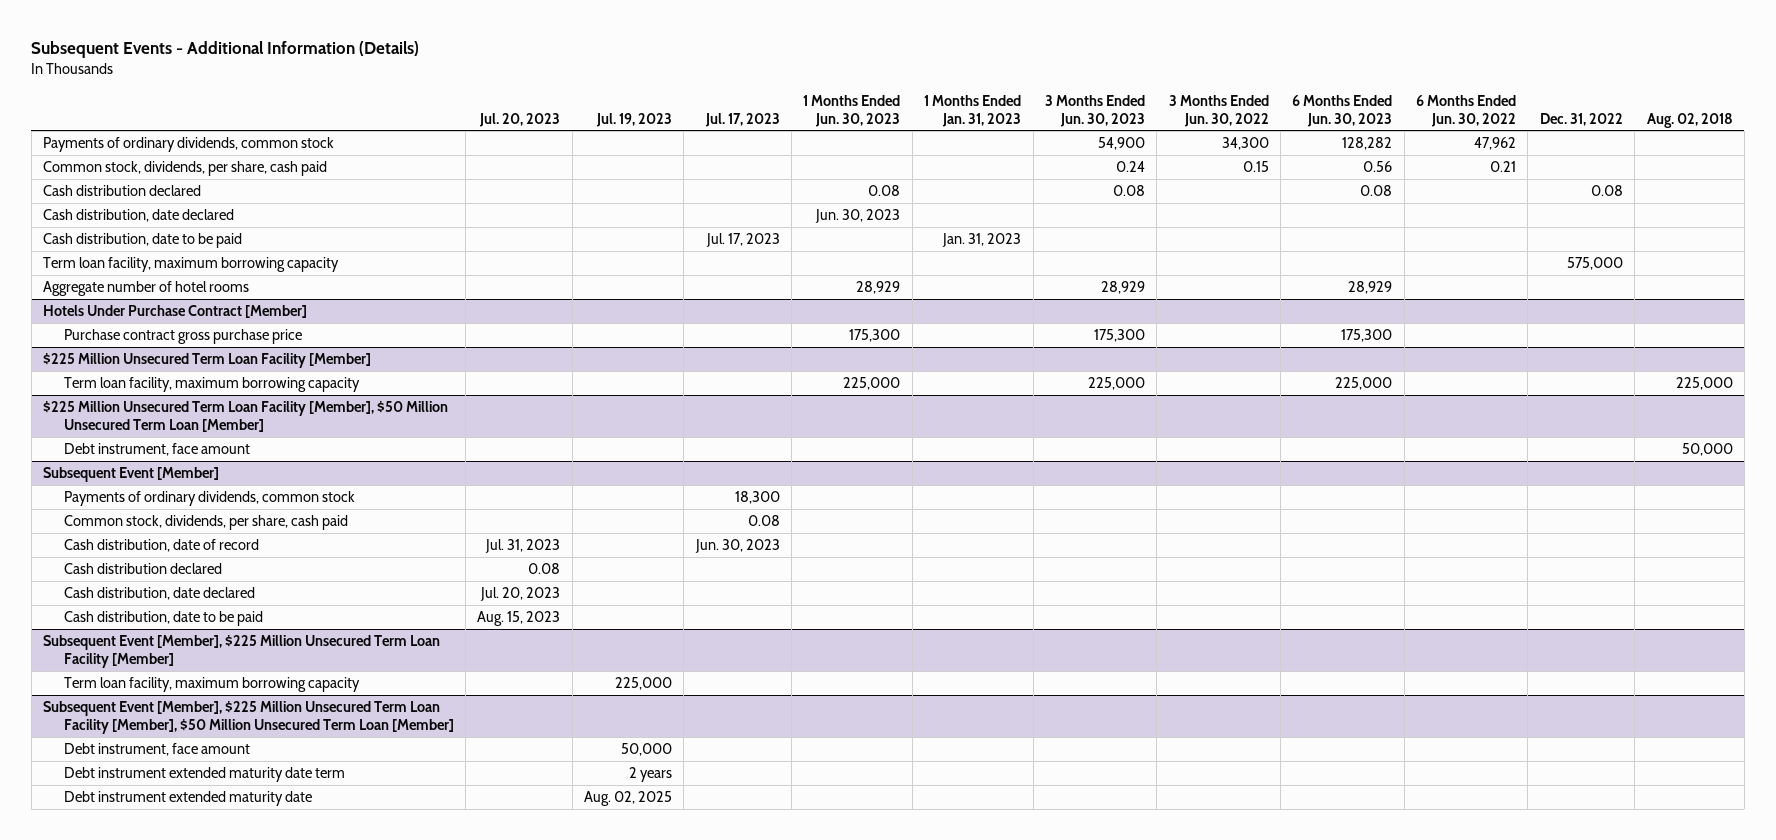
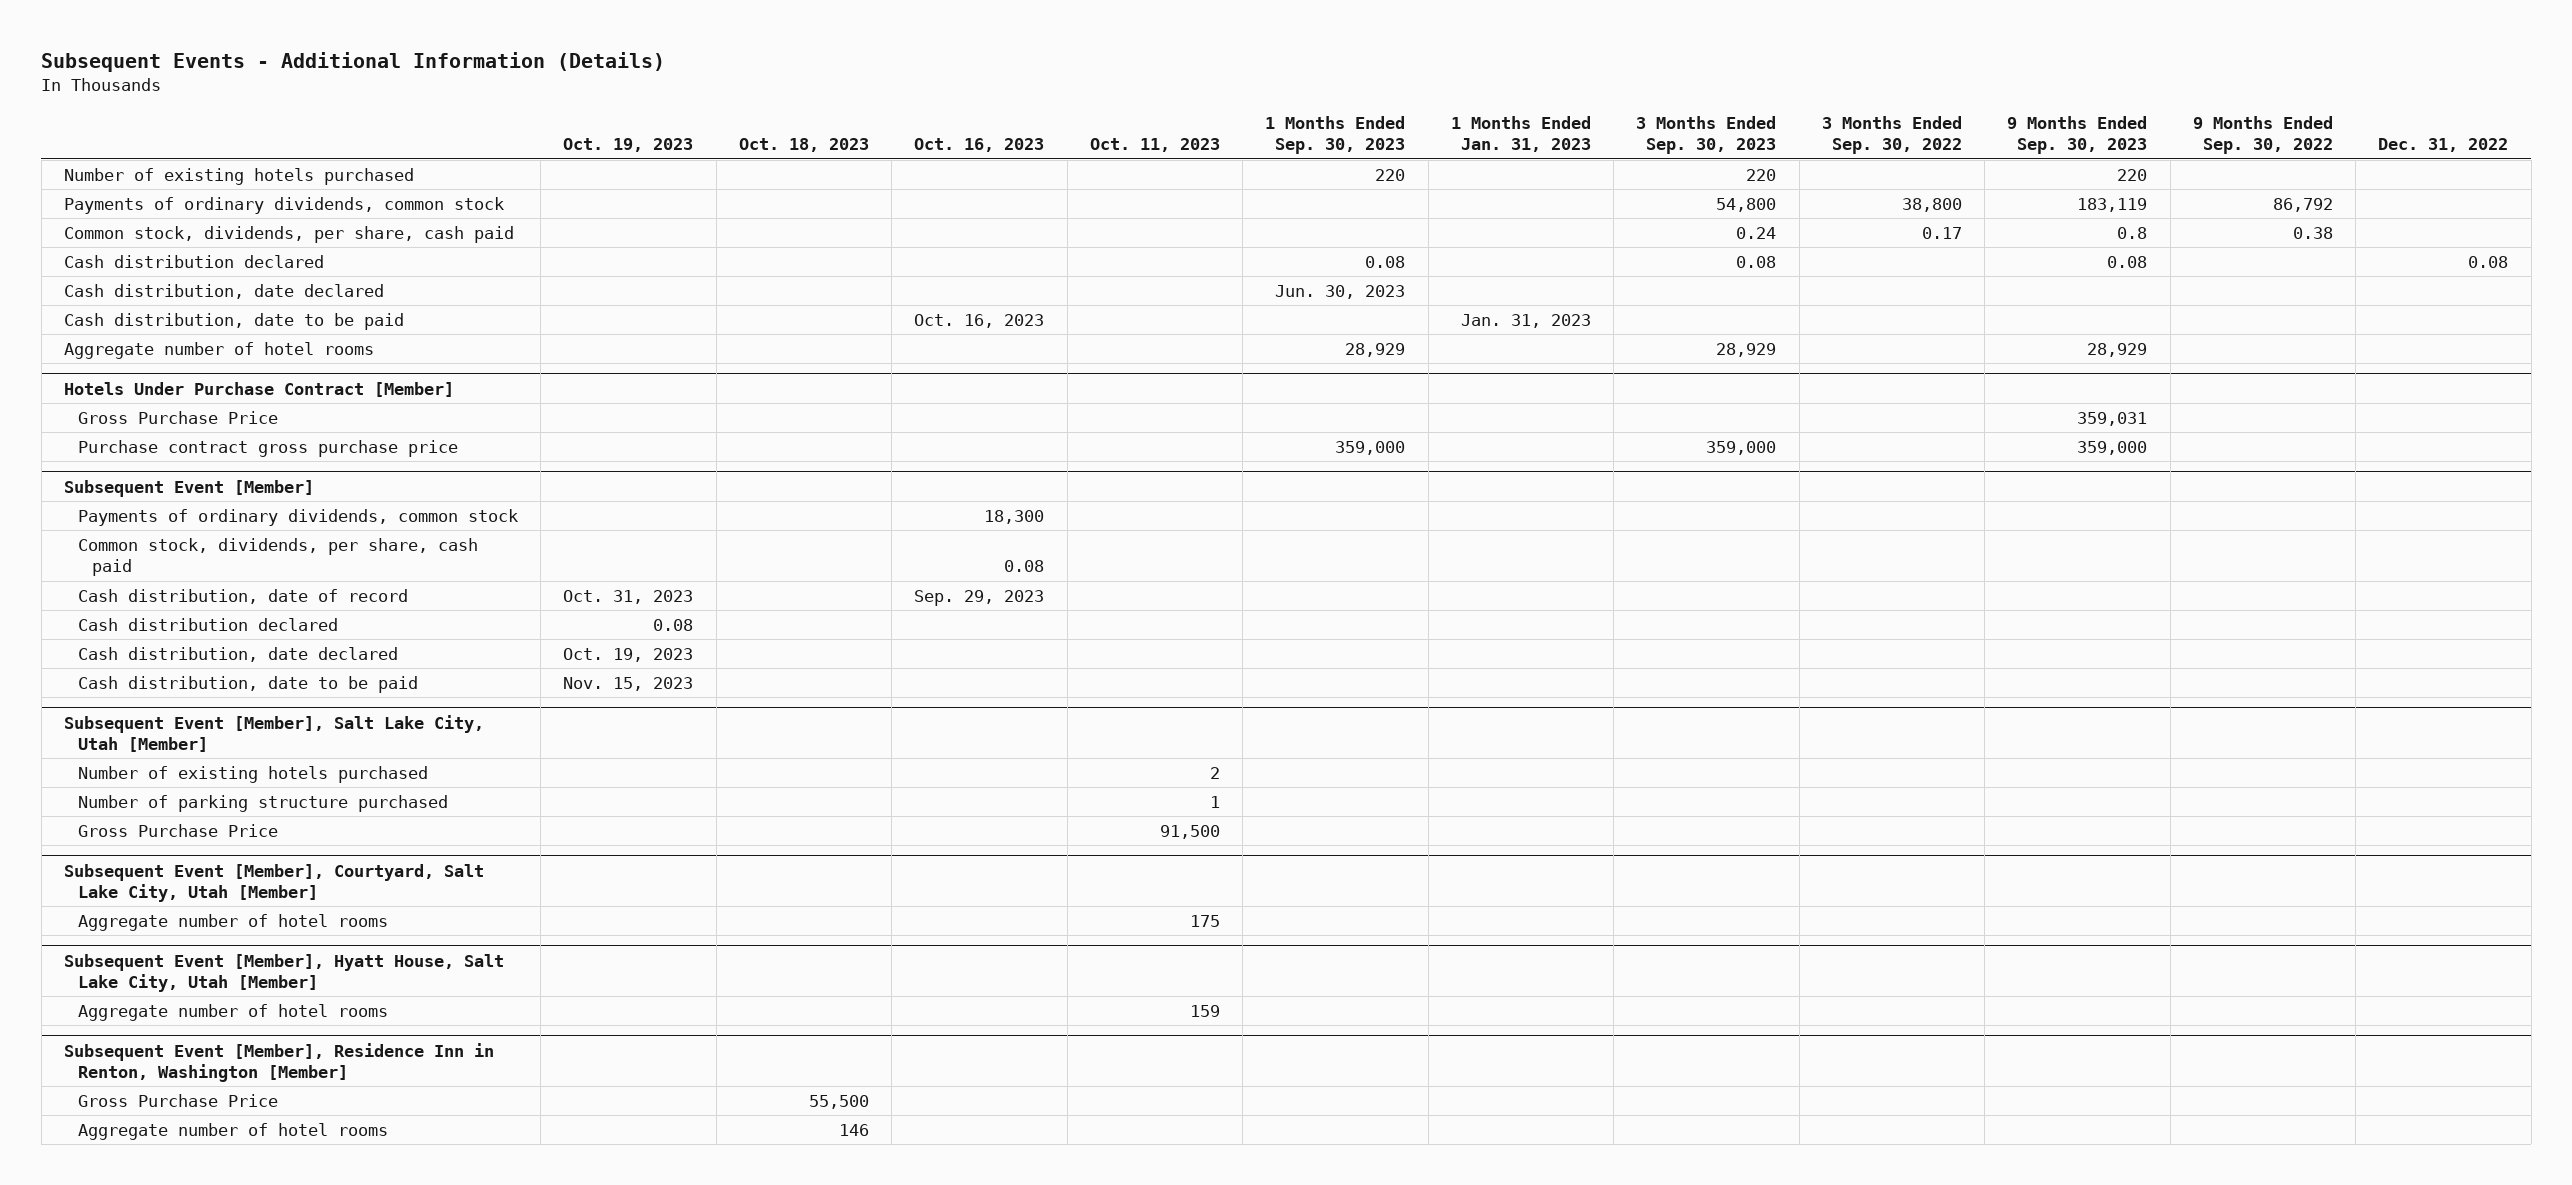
- | Jul. 20, 2023 | Jul. 19, 2023 | Jul. 17, 2023 | 1 Months Ended Jun. 30, 2023 | 1 Months Ended Jan. 31, 2023 | 3 Months Ended Jun. 30, 2023 | 3 Months Ended Jun. 30, 2022 | 6 Months Ended Jun. 30, 2023 | 6 Months Ended Jun. 30, 2022 | Dec. 31, 2022 | Aug. 02, 2018
+ | Oct. 19, 2023 | Oct. 18, 2023 | Oct. 16, 2023 | Oct. 11, 2023 | 1 Months Ended Sep. 30, 2023 | 1 Months Ended Jan. 31, 2023 | 3 Months Ended Sep. 30, 2023 | 3 Months Ended Sep. 30, 2022 | 9 Months Ended Sep. 30, 2023 | 9 Months Ended Sep. 30, 2022 | Dec. 31, 2022
+ Number of existing hotels purchased | | | | | 220 | | 220 | | 220 | |
- Term loan facility, maximum borrowing capacity | | | | | | | | | | 575,000 |
@ Hotels Under Purchase Contract [Member]
+ Gross Purchase Price | | | | | | | | | 359,031 | |
- $225 Million Unsecured Term Loan Facility [Member]
- Term loan facility, maximum borrowing capacity | | | | 225,000 | | 225,000 | | 225,000 | | | 225,000
- $225 Million Unsecured Term Loan Facility [Member], $50 Million Unsecured Term Loan [Member]
- Debt instrument, face amount | | | | | | | | | | | 50,000
- Subsequent Event [Member], $225 Million Unsecured Term Loan Facility [Member]
- Term loan facility, maximum borrowing capacity | | 225,000 | | | | | | | | |
- Subsequent Event [Member], $225 Million Unsecured Term Loan Facility [Member], $50 Million Unsecured Term Loan [Member]
- Debt instrument, face amount | | 50,000 | | | | | | | | |
- Debt instrument extended maturity date term | | 2 years | | | | | | | | |
- Debt instrument extended maturity date | | Aug. 02, 2025 | | | | | | | | |
+ Subsequent Event [Member], Salt Lake City, Utah [Member]
+ Number of existing hotels purchased | | | | 2 | | | | | | |
+ Number of parking structure purchased | | | | 1 | | | | | | |
+ Gross Purchase Price | | | | 91,500 | | | | | | |
+ Subsequent Event [Member], Courtyard, Salt Lake City, Utah [Member]
+ Aggregate number of hotel rooms | | | | 175 | | | | | | |
+ Subsequent Event [Member], Hyatt House, Salt Lake City, Utah [Member]
+ Aggregate number of hotel rooms | | | | 159 | | | | | | |
+ Subsequent Event [Member], Residence Inn in Renton, Washington [Member]
+ Gross Purchase Price | | 55,500 | | | | | | | | |
+ Aggregate number of hotel rooms | | 146 | | | | | | | | |

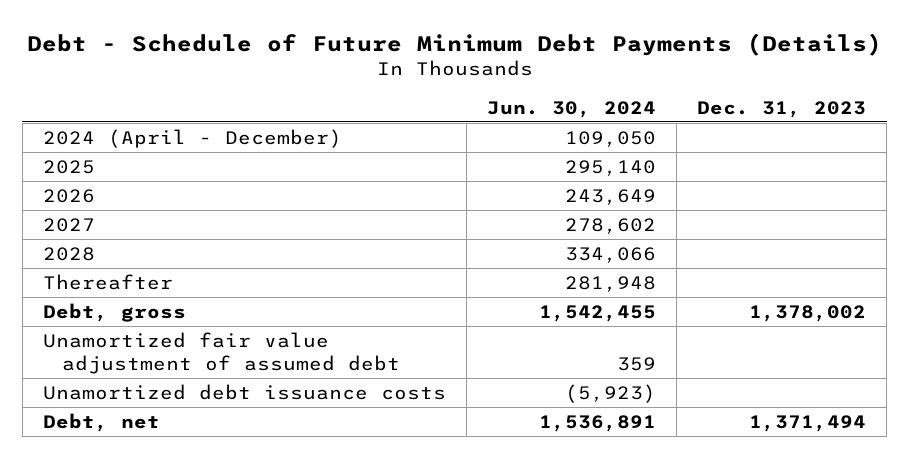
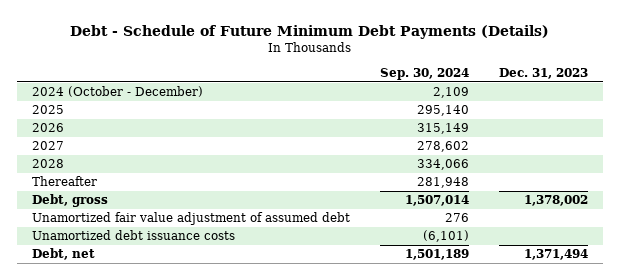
- | Jun. 30, 2024 | Dec. 31, 2023
+ | Sep. 30, 2024 | Dec. 31, 2023
- 2024 (April - December) | 109,050 |
+ 2024 (October - December) | 2,109 |

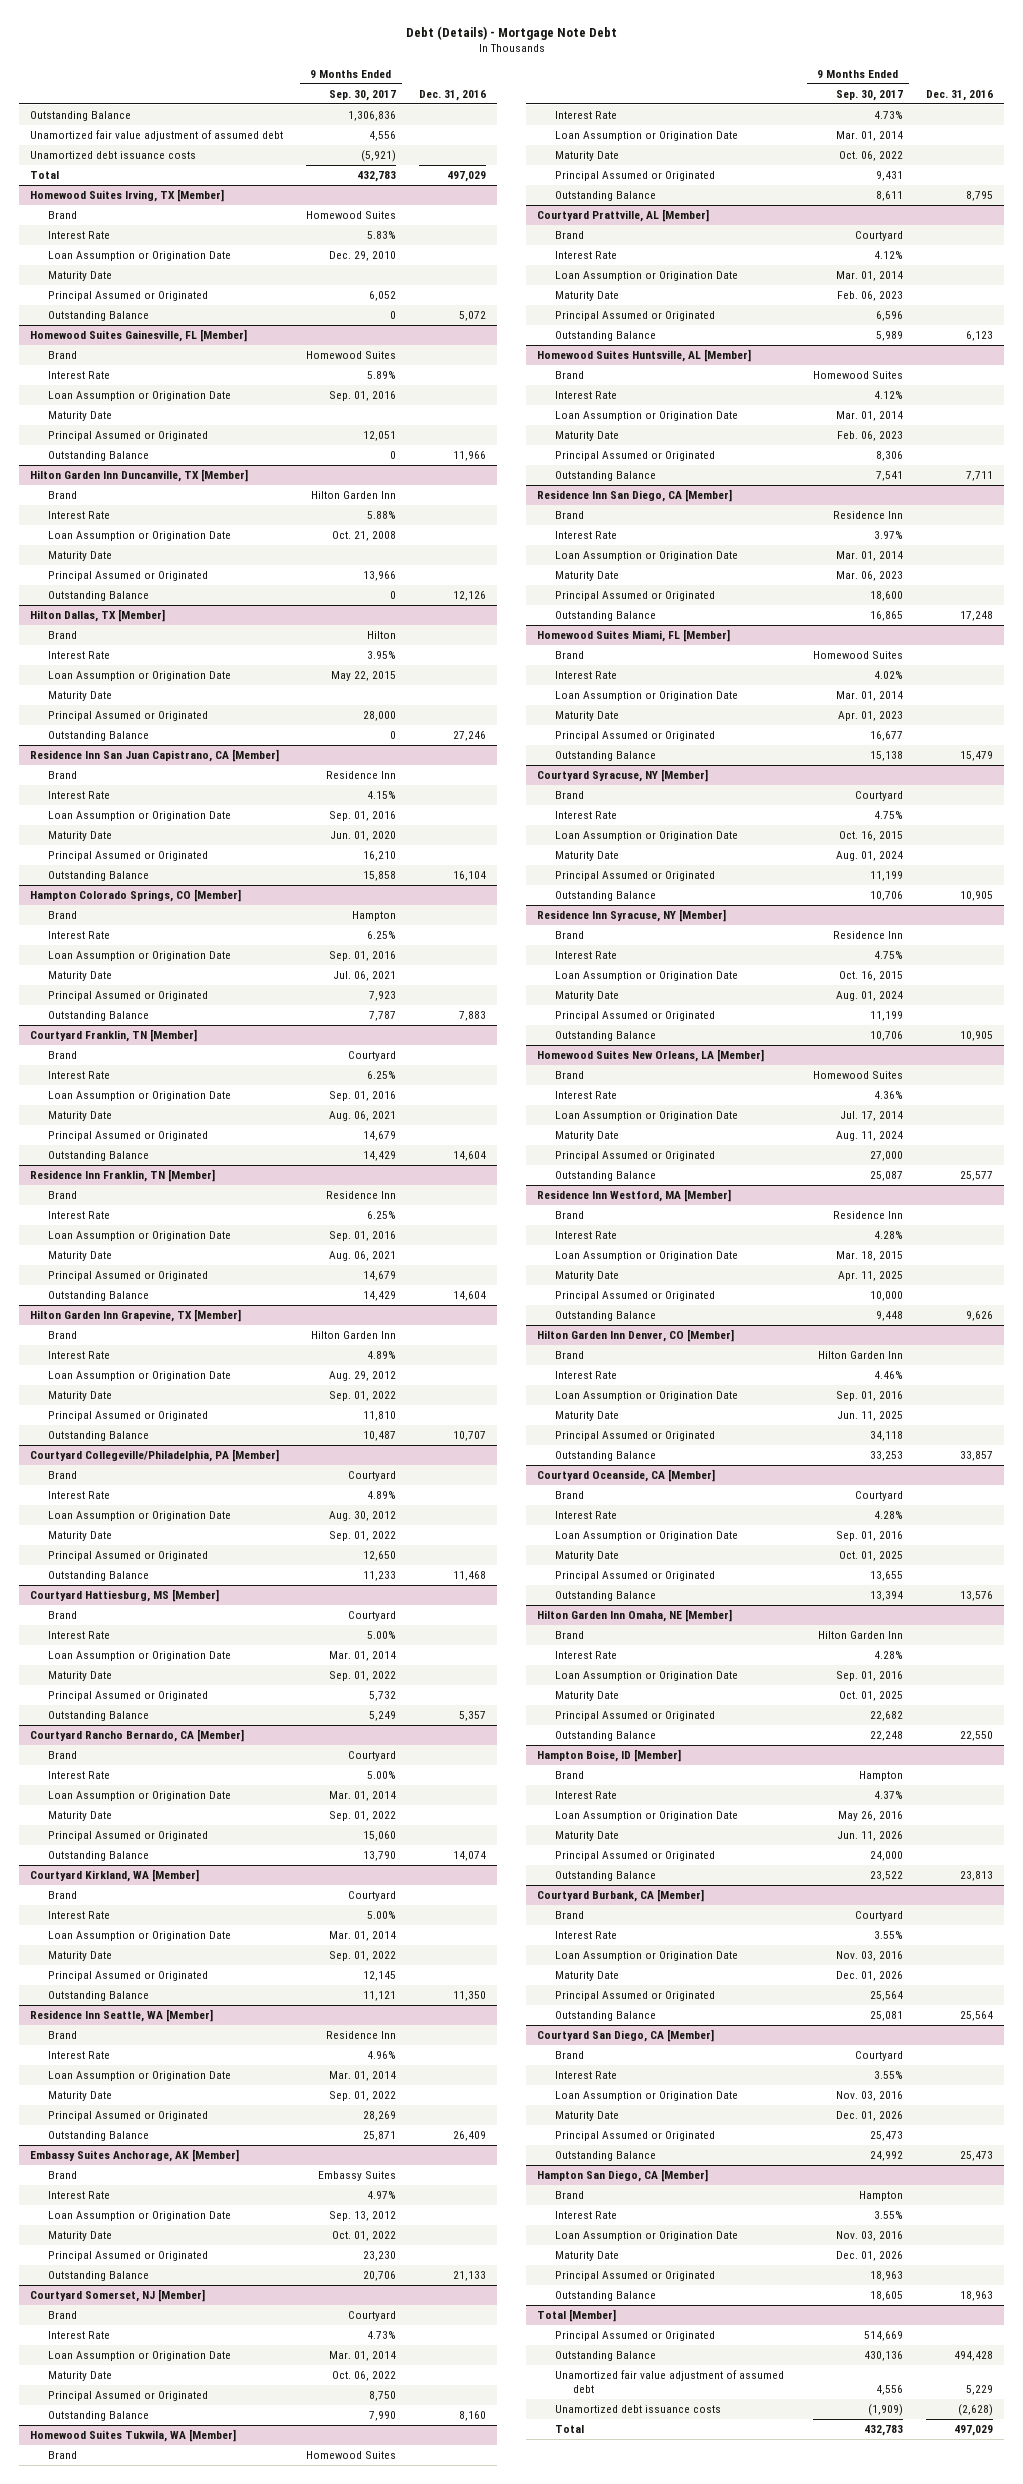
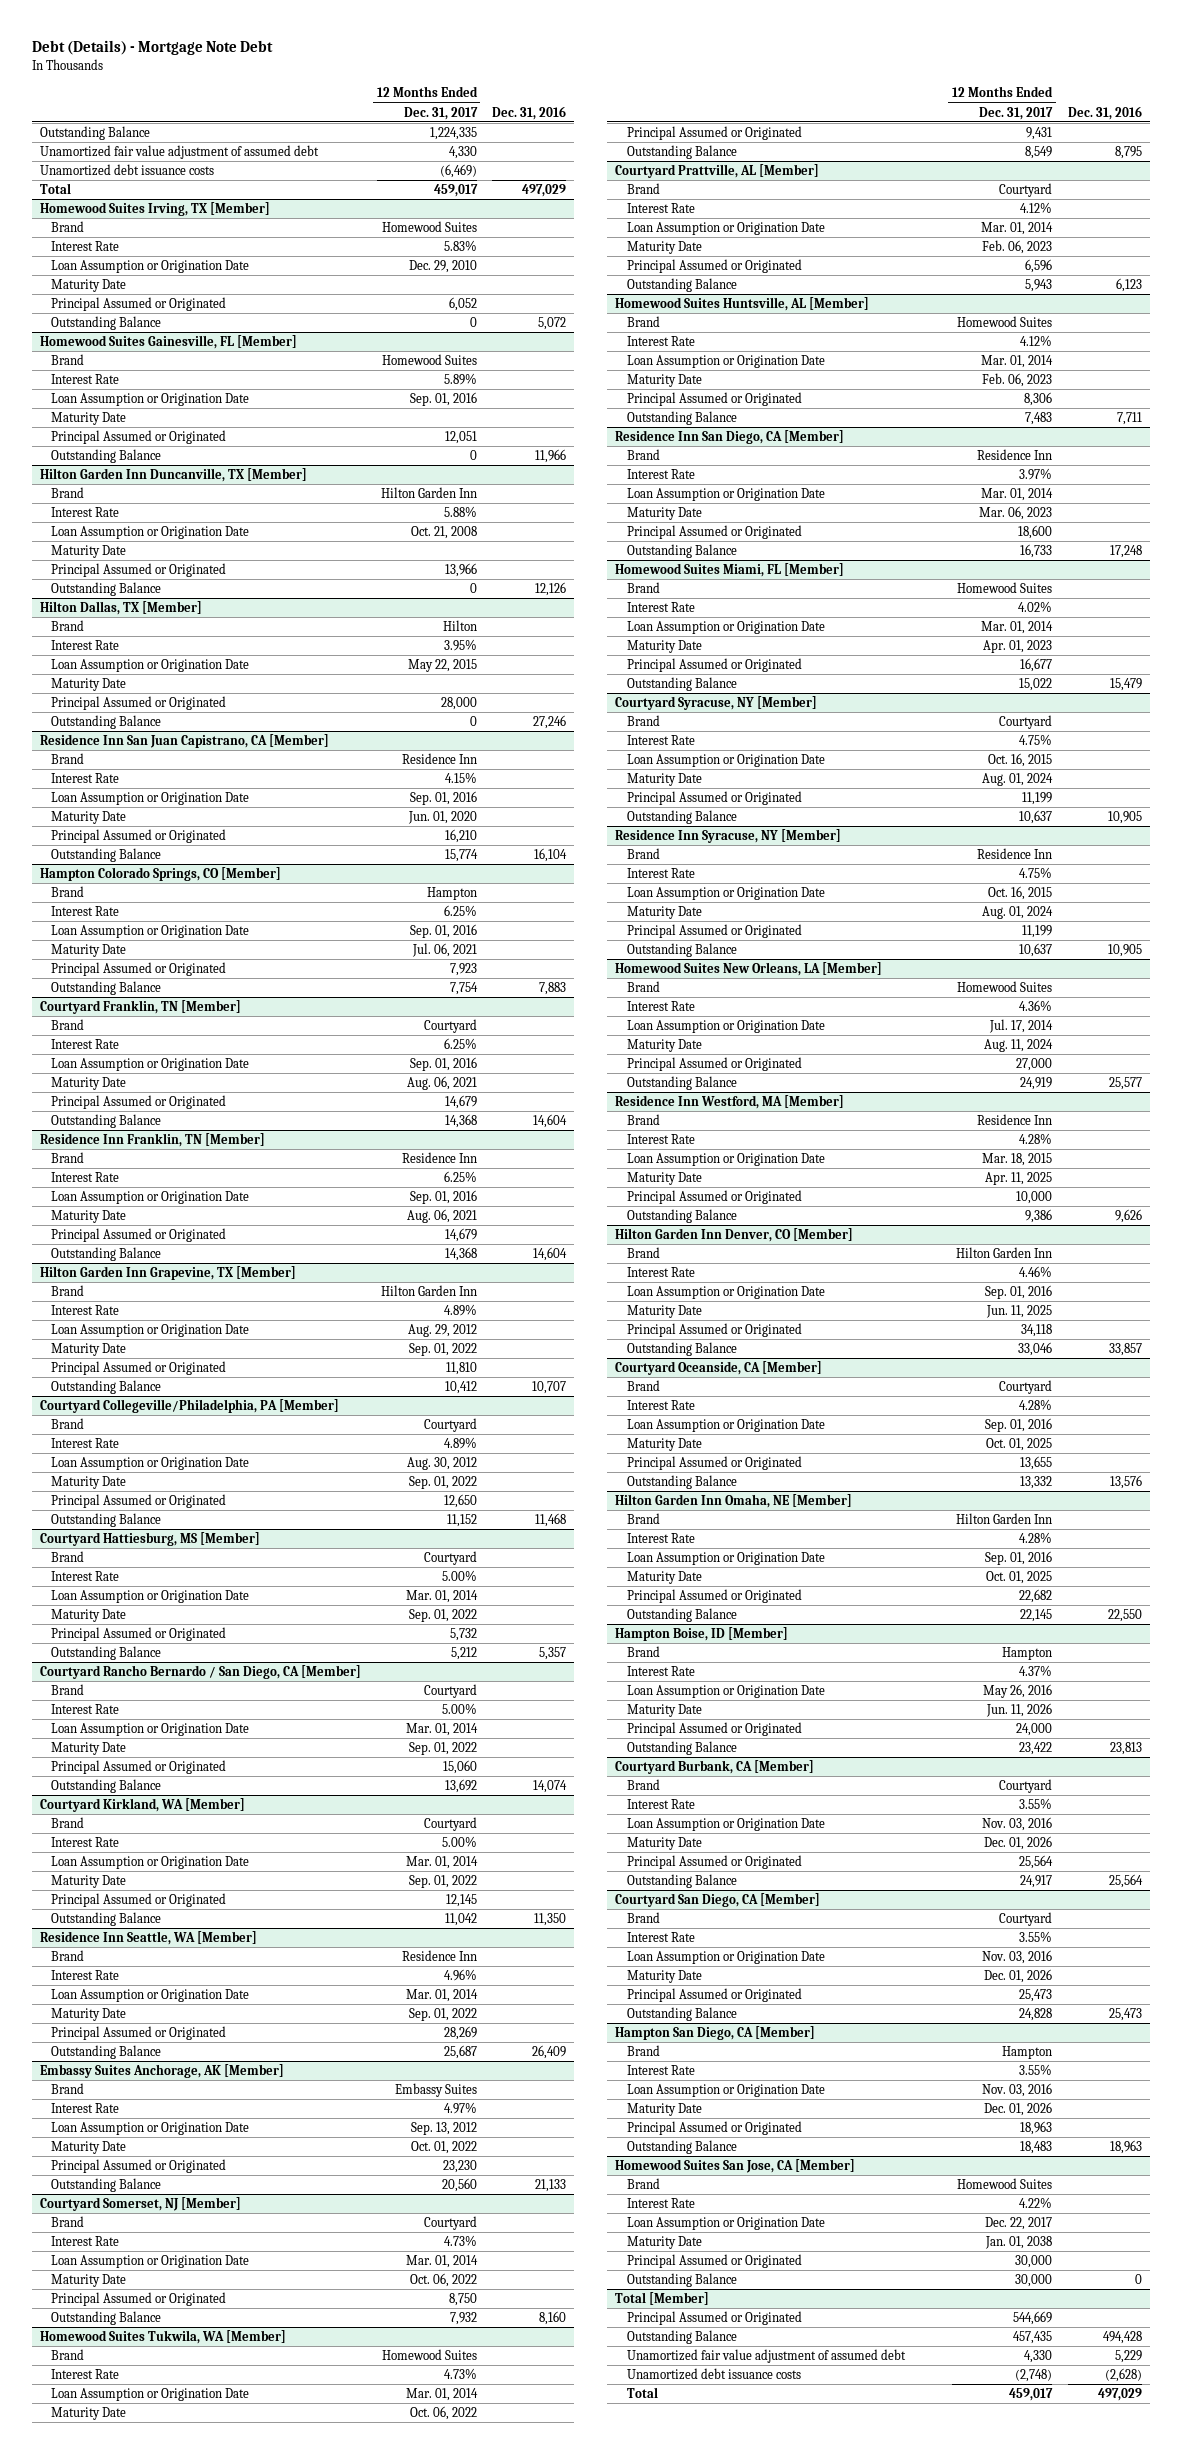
- | 9 Months Ended Sep. 30, 2017 | Dec. 31, 2016
+ | 12 Months Ended Dec. 31, 2017 | Dec. 31, 2016
- Courtyard Rancho Bernardo, CA [Member]
+ Courtyard Rancho Bernardo / San Diego, CA [Member]
+ Homewood Suites San Jose, CA [Member]
+ Brand | Homewood Suites |
+ Interest Rate | 4.22% |
+ Loan Assumption or Origination Date | Dec. 22, 2017 |
+ Maturity Date | Jan. 01, 2038 |
+ Principal Assumed or Originated | 30,000 |
+ Outstanding Balance | 30,000 | 0

